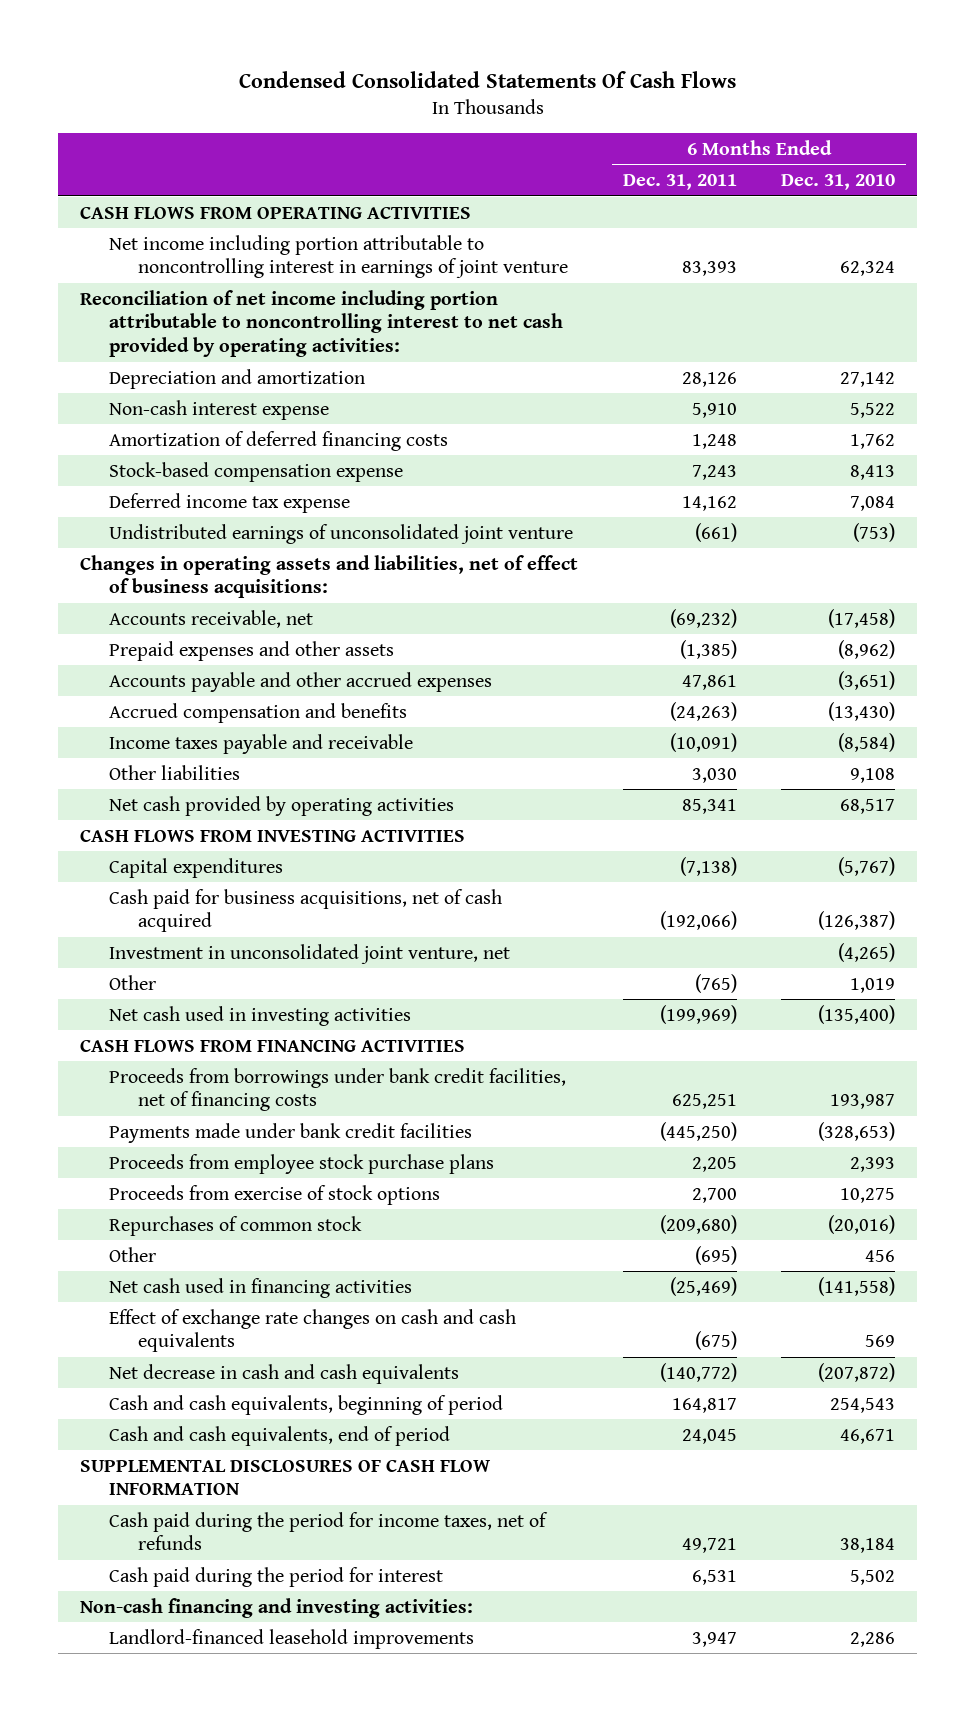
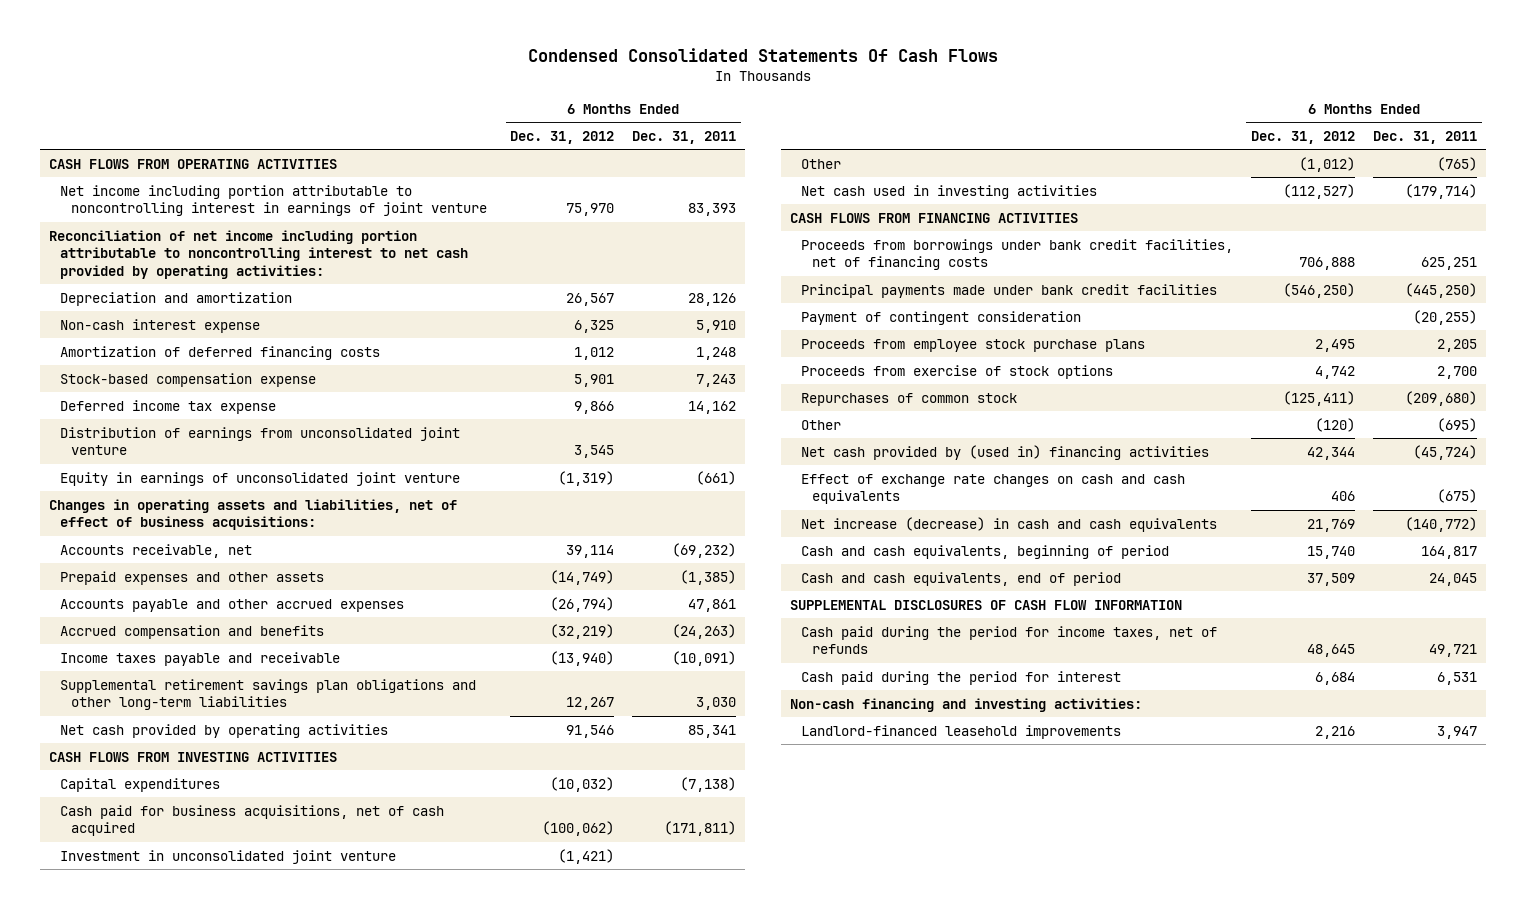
- | 6 Months Ended Dec. 31, 2011 | 6 Months Ended Dec. 31, 2010
+ | 6 Months Ended Dec. 31, 2012 | 6 Months Ended Dec. 31, 2011
- Undistributed earnings of unconsolidated joint venture | (661) | (753)
+ Distribution of earnings from unconsolidated joint venture | 3,545 |
+ Equity in earnings of unconsolidated joint venture | (1,319) | (661)
- Other liabilities | 3,030 | 9,108
+ Supplemental retirement savings plan obligations and other long-term liabilities | 12,267 | 3,030
- Cash paid for business acquisitions, net of cash acquired | (192,066) | (126,387)
- Investment in unconsolidated joint venture, net | | (4,265)
+ Cash paid for business acquisitions, net of cash acquired | (100,062) | (171,811)
+ Investment in unconsolidated joint venture | (1,421) |
- Net cash used in investing activities | (199,969) | (135,400)
+ Net cash used in investing activities | (112,527) | (179,714)
- Payments made under bank credit facilities | (445,250) | (328,653)
+ Principal payments made under bank credit facilities | (546,250) | (445,250)
+ Payment of contingent consideration | | (20,255)
- Net cash used in financing activities | (25,469) | (141,558)
+ Net cash provided by (used in) financing activities | 42,344 | (45,724)
- Net decrease in cash and cash equivalents | (140,772) | (207,872)
+ Net increase (decrease) in cash and cash equivalents | 21,769 | (140,772)

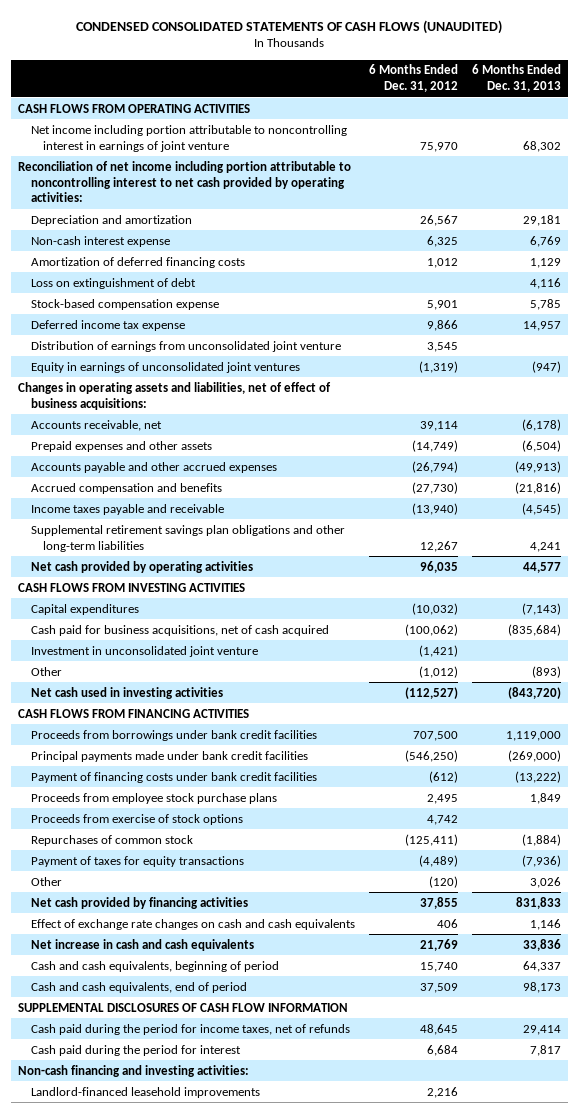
- Condensed Consolidated Statements Of Cash Flows
+ CONDENSED CONSOLIDATED STATEMENTS OF CASH FLOWS (UNAUDITED)
- | 6 Months Ended Dec. 31, 2012 | 6 Months Ended Dec. 31, 2011
+ | 6 Months Ended Dec. 31, 2012 | 6 Months Ended Dec. 31, 2013
+ Loss on extinguishment of debt | | 4,116
- Equity in earnings of unconsolidated joint venture | (1,319) | (661)
+ Equity in earnings of unconsolidated joint ventures | (1,319) | (947)
- Accrued compensation and benefits | (32,219) | (24,263)
+ Accrued compensation and benefits | (27,730) | (21,816)
- Net cash provided by operating activities | 91,546 | 85,341
+ Net cash provided by operating activities | 96,035 | 44,577
- Proceeds from borrowings under bank credit facilities, net of financing costs | 706,888 | 625,251
+ Proceeds from borrowings under bank credit facilities | 707,500 | 1,119,000
- Payment of contingent consideration | | (20,255)
+ Payment of financing costs under bank credit facilities | (612) | (13,222)
+ Payment of taxes for equity transactions | (4,489) | (7,936)
- Net cash provided by (used in) financing activities | 42,344 | (45,724)
+ Net cash provided by financing activities | 37,855 | 831,833
- Net increase (decrease) in cash and cash equivalents | 21,769 | (140,772)
+ Net increase in cash and cash equivalents | 21,769 | 33,836

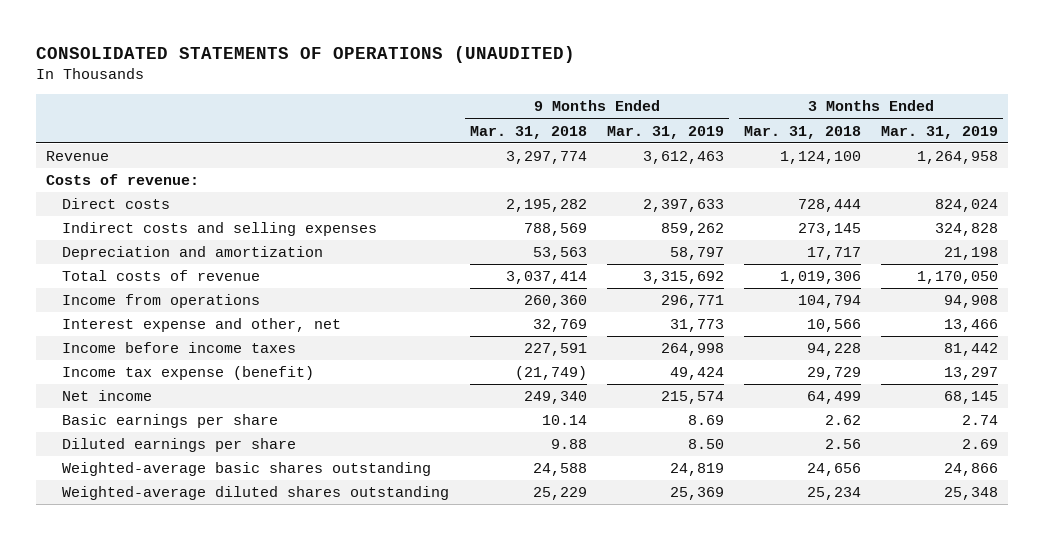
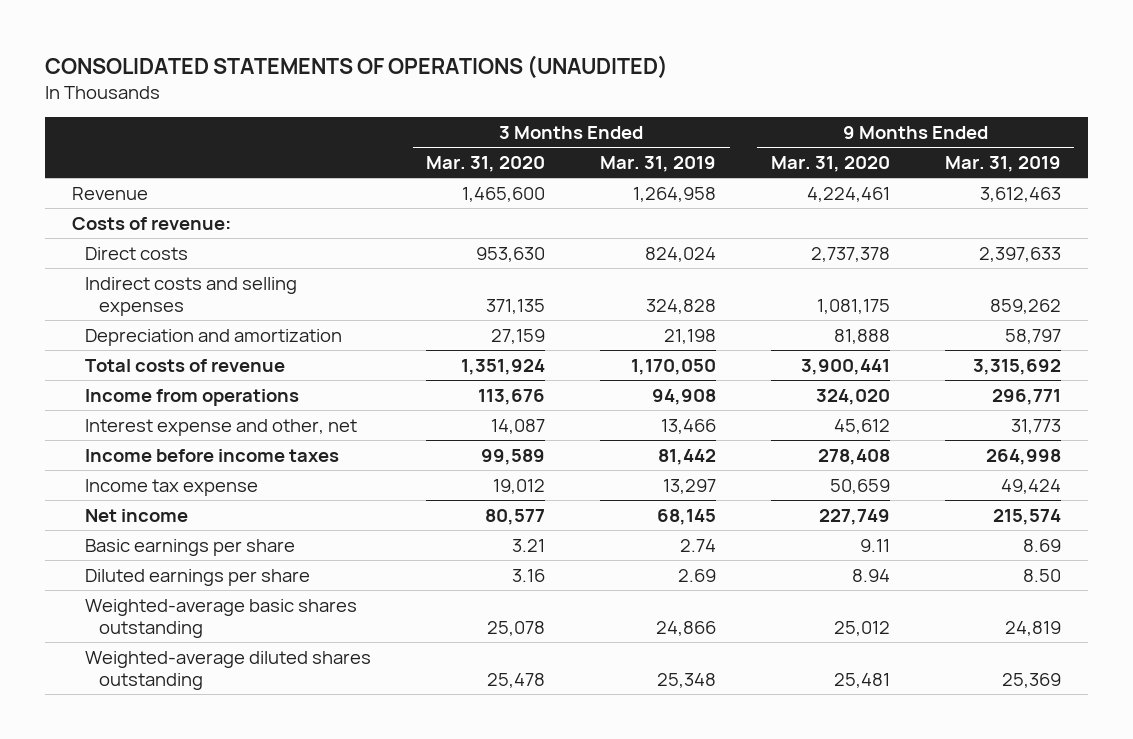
- | 9 Months Ended Mar. 31, 2018 | 9 Months Ended Mar. 31, 2019 | 3 Months Ended Mar. 31, 2018 | 3 Months Ended Mar. 31, 2019
+ | 3 Months Ended Mar. 31, 2020 | 3 Months Ended Mar. 31, 2019 | 9 Months Ended Mar. 31, 2020 | 9 Months Ended Mar. 31, 2019
- Income tax expense (benefit) | (21,749) | 49,424 | 29,729 | 13,297
+ Income tax expense | 19,012 | 13,297 | 50,659 | 49,424

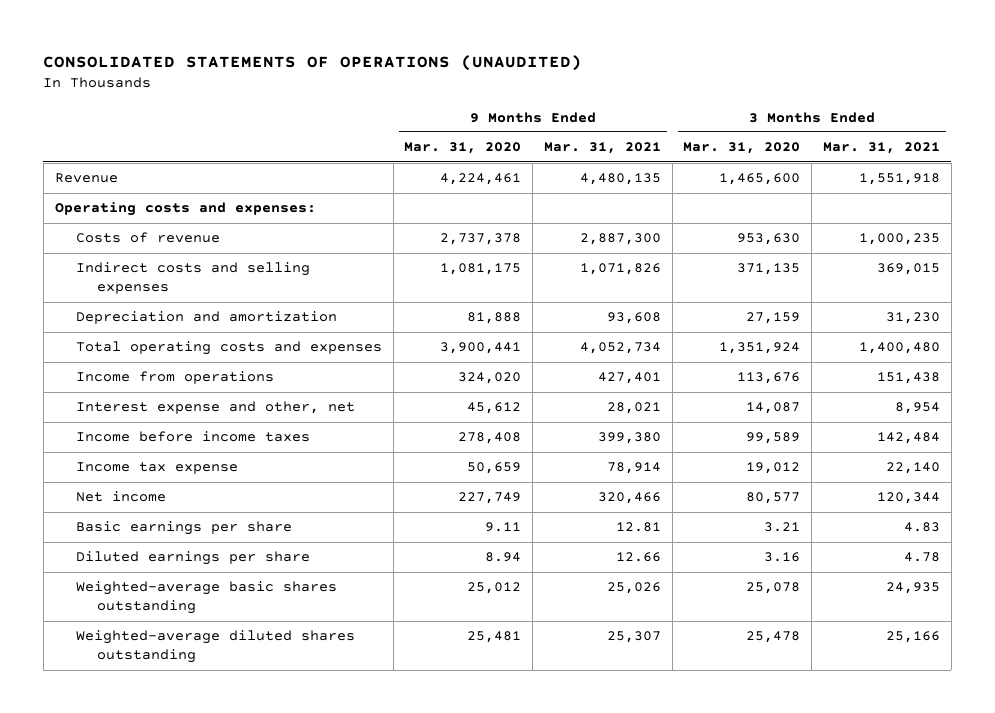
- | 3 Months Ended Mar. 31, 2020 | 3 Months Ended Mar. 31, 2019 | 9 Months Ended Mar. 31, 2020 | 9 Months Ended Mar. 31, 2019
+ | 9 Months Ended Mar. 31, 2020 | 9 Months Ended Mar. 31, 2021 | 3 Months Ended Mar. 31, 2020 | 3 Months Ended Mar. 31, 2021
- Costs of revenue:
- Direct costs | 953,630 | 824,024 | 2,737,378 | 2,397,633
+ Operating costs and expenses:
+ Costs of revenue | 2,737,378 | 2,887,300 | 953,630 | 1,000,235
- Total costs of revenue | 1,351,924 | 1,170,050 | 3,900,441 | 3,315,692
+ Total operating costs and expenses | 3,900,441 | 4,052,734 | 1,351,924 | 1,400,480

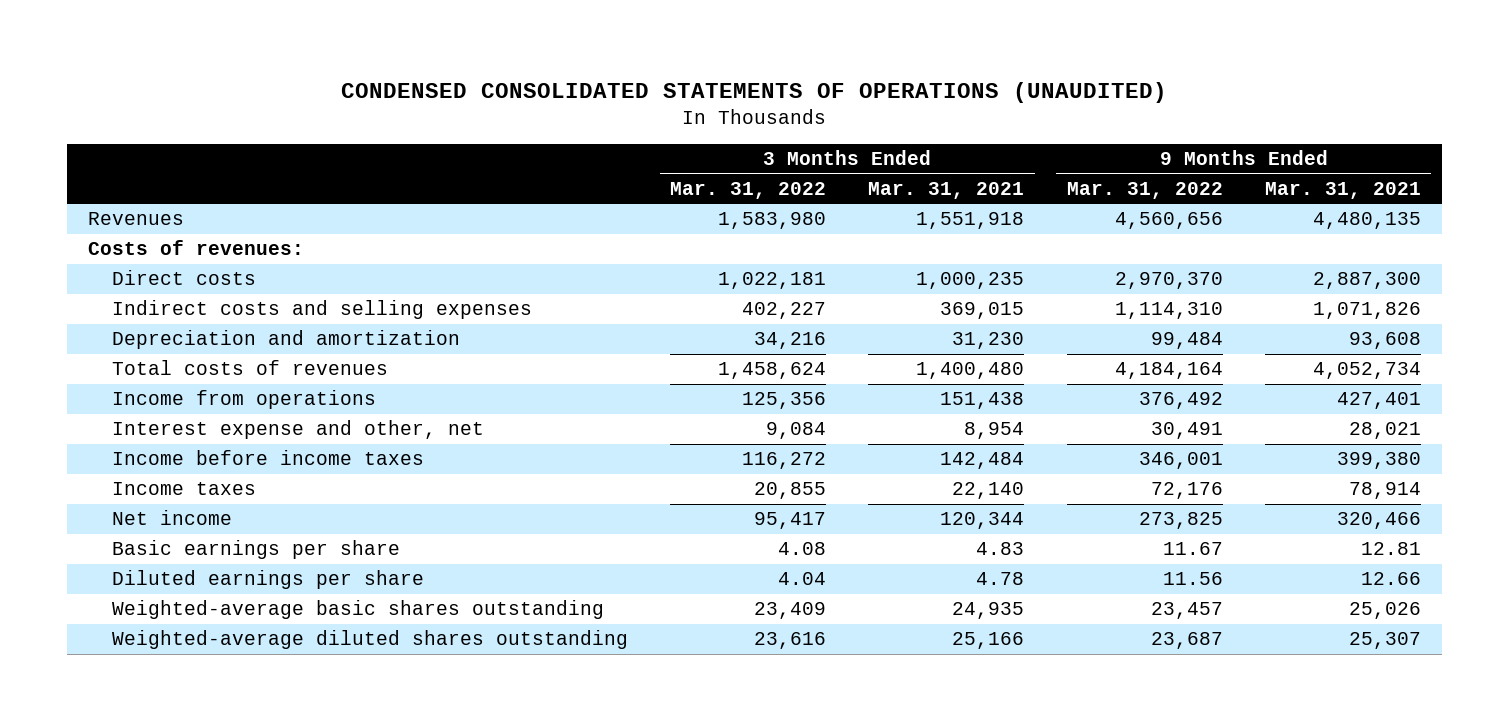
- CONSOLIDATED STATEMENTS OF OPERATIONS (UNAUDITED)
+ CONDENSED CONSOLIDATED STATEMENTS OF OPERATIONS (UNAUDITED)
- | 9 Months Ended Mar. 31, 2020 | 9 Months Ended Mar. 31, 2021 | 3 Months Ended Mar. 31, 2020 | 3 Months Ended Mar. 31, 2021
+ | 3 Months Ended Mar. 31, 2022 | 3 Months Ended Mar. 31, 2021 | 9 Months Ended Mar. 31, 2022 | 9 Months Ended Mar. 31, 2021
- Revenue | 4,224,461 | 4,480,135 | 1,465,600 | 1,551,918
- Operating costs and expenses:
- Costs of revenue | 2,737,378 | 2,887,300 | 953,630 | 1,000,235
+ Revenues | 1,583,980 | 1,551,918 | 4,560,656 | 4,480,135
+ Costs of revenues:
+ Direct costs | 1,022,181 | 1,000,235 | 2,970,370 | 2,887,300
- Total operating costs and expenses | 3,900,441 | 4,052,734 | 1,351,924 | 1,400,480
+ Total costs of revenues | 1,458,624 | 1,400,480 | 4,184,164 | 4,052,734
- Income tax expense | 50,659 | 78,914 | 19,012 | 22,140
+ Income taxes | 20,855 | 22,140 | 72,176 | 78,914

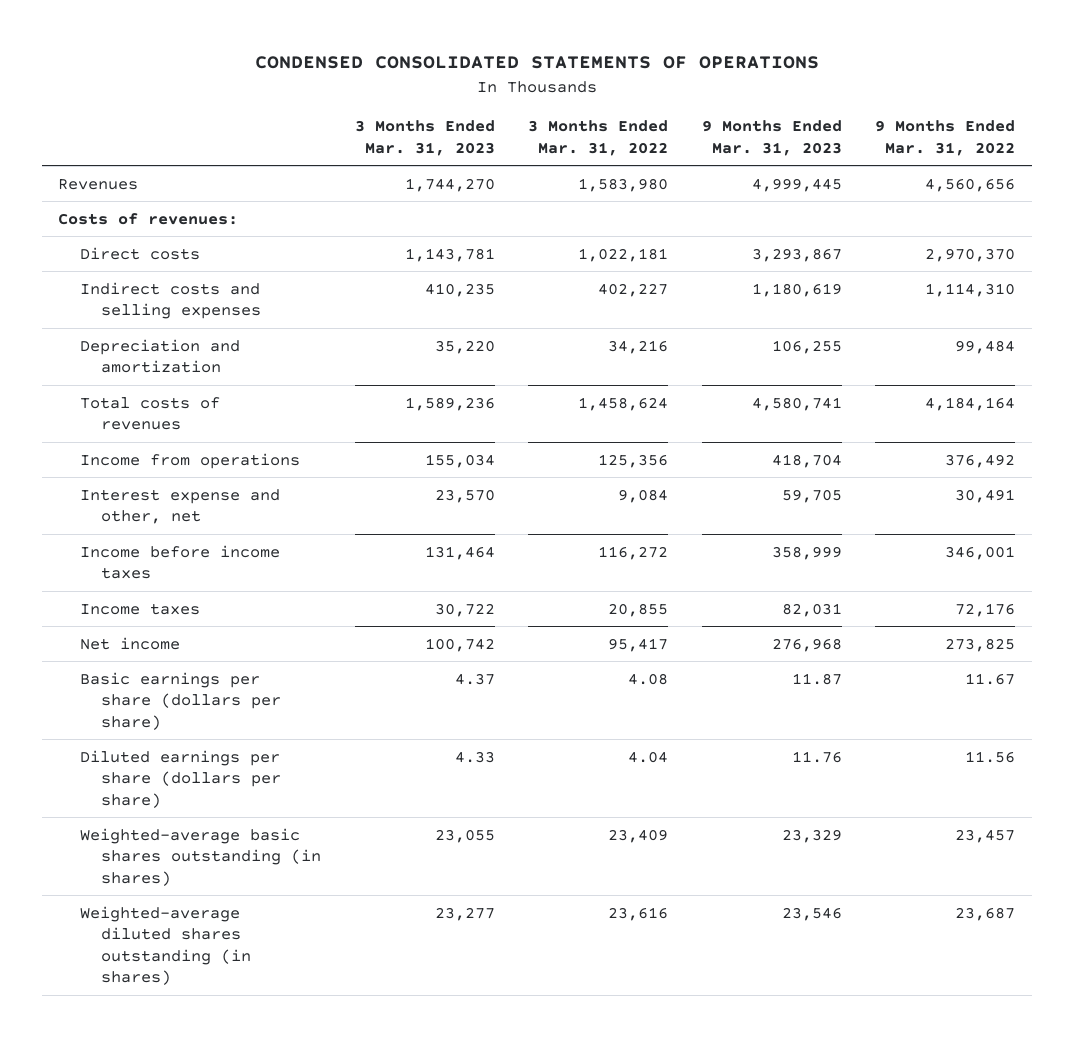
- CONDENSED CONSOLIDATED STATEMENTS OF OPERATIONS (UNAUDITED)
+ CONDENSED CONSOLIDATED STATEMENTS OF OPERATIONS
- | 3 Months Ended Mar. 31, 2022 | 3 Months Ended Mar. 31, 2021 | 9 Months Ended Mar. 31, 2022 | 9 Months Ended Mar. 31, 2021
+ | 3 Months Ended Mar. 31, 2023 | 3 Months Ended Mar. 31, 2022 | 9 Months Ended Mar. 31, 2023 | 9 Months Ended Mar. 31, 2022
- Basic earnings per share | 4.08 | 4.83 | 11.67 | 12.81
- Diluted earnings per share | 4.04 | 4.78 | 11.56 | 12.66
- Weighted-average basic shares outstanding | 23,409 | 24,935 | 23,457 | 25,026
- Weighted-average diluted shares outstanding | 23,616 | 25,166 | 23,687 | 25,307
+ Basic earnings per share (dollars per share) | 4.37 | 4.08 | 11.87 | 11.67
+ Diluted earnings per share (dollars per share) | 4.33 | 4.04 | 11.76 | 11.56
+ Weighted-average basic shares outstanding (in shares) | 23,055 | 23,409 | 23,329 | 23,457
+ Weighted-average diluted shares outstanding (in shares) | 23,277 | 23,616 | 23,546 | 23,687

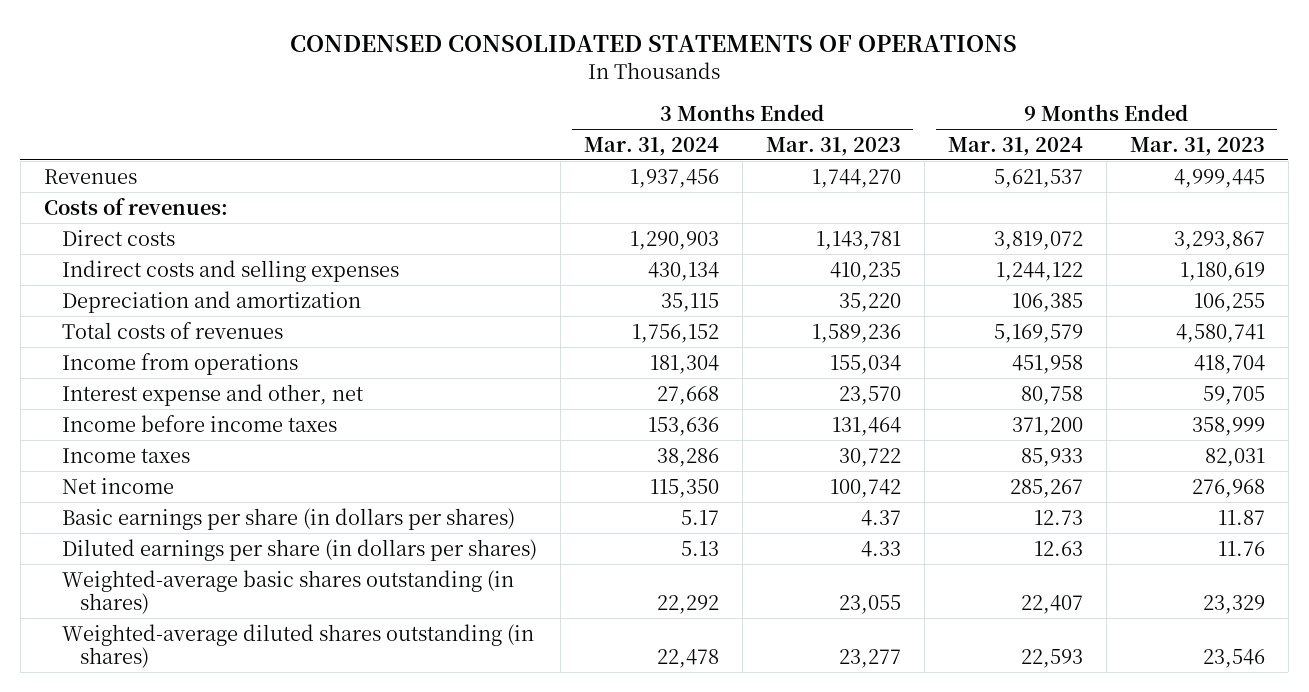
- | 3 Months Ended Mar. 31, 2023 | 3 Months Ended Mar. 31, 2022 | 9 Months Ended Mar. 31, 2023 | 9 Months Ended Mar. 31, 2022
+ | 3 Months Ended Mar. 31, 2024 | 3 Months Ended Mar. 31, 2023 | 9 Months Ended Mar. 31, 2024 | 9 Months Ended Mar. 31, 2023
- Basic earnings per share (dollars per share) | 4.37 | 4.08 | 11.87 | 11.67
- Diluted earnings per share (dollars per share) | 4.33 | 4.04 | 11.76 | 11.56
+ Basic earnings per share (in dollars per shares) | 5.17 | 4.37 | 12.73 | 11.87
+ Diluted earnings per share (in dollars per shares) | 5.13 | 4.33 | 12.63 | 11.76

